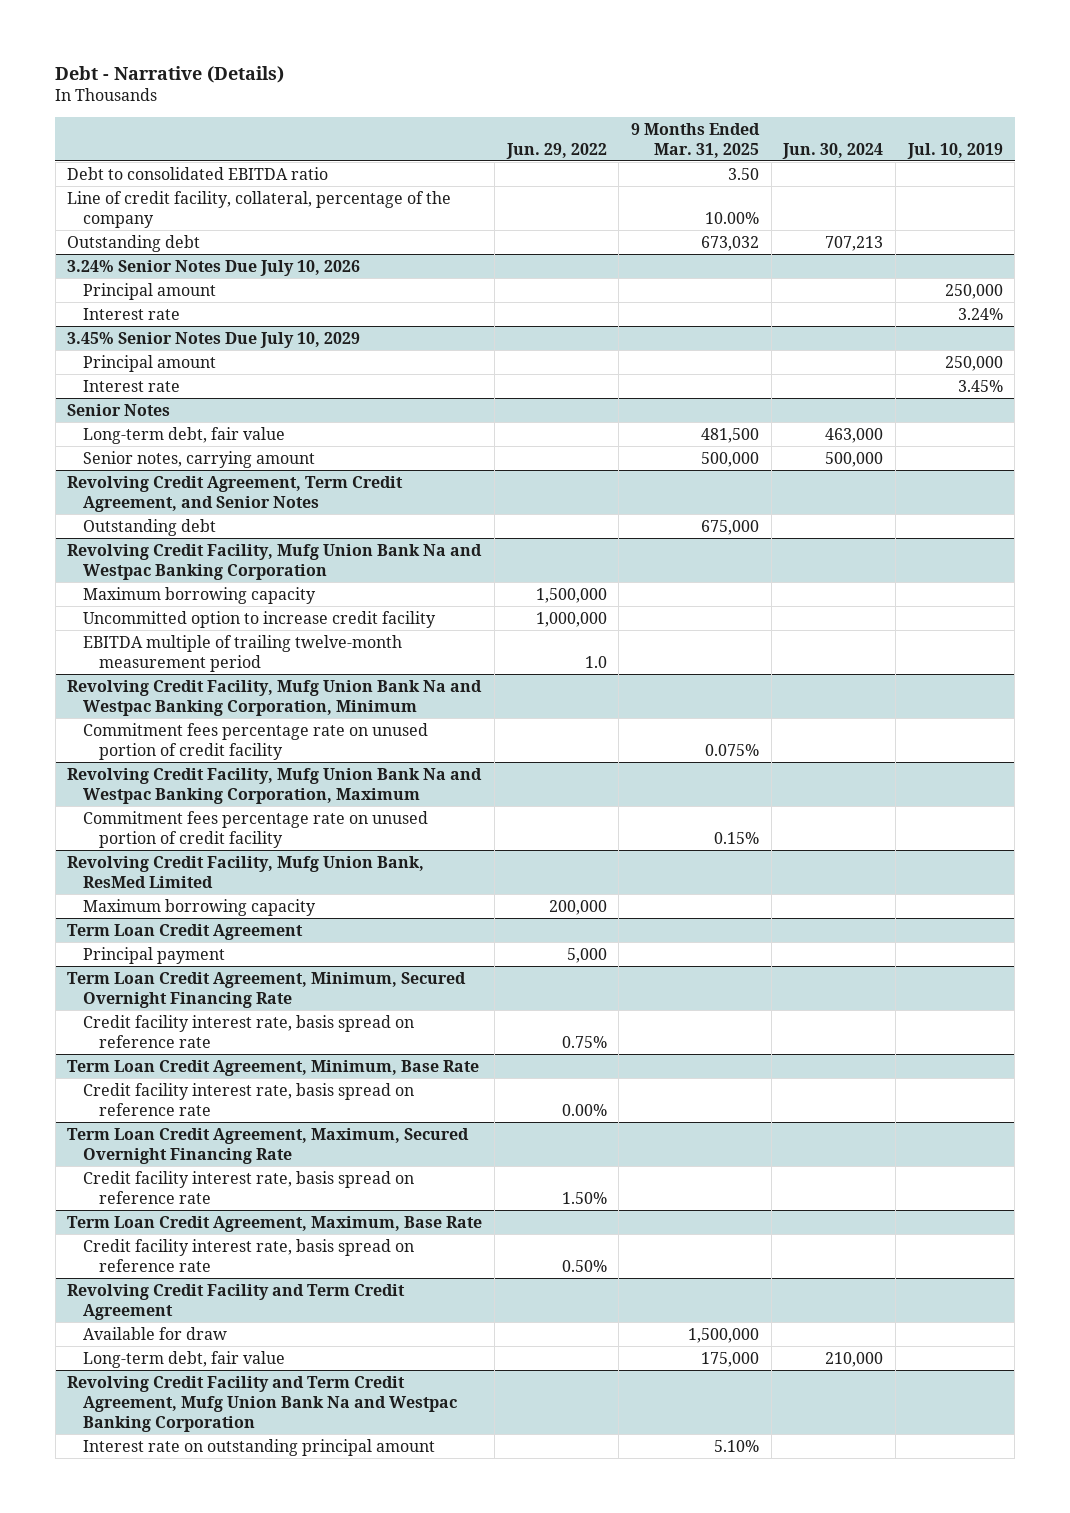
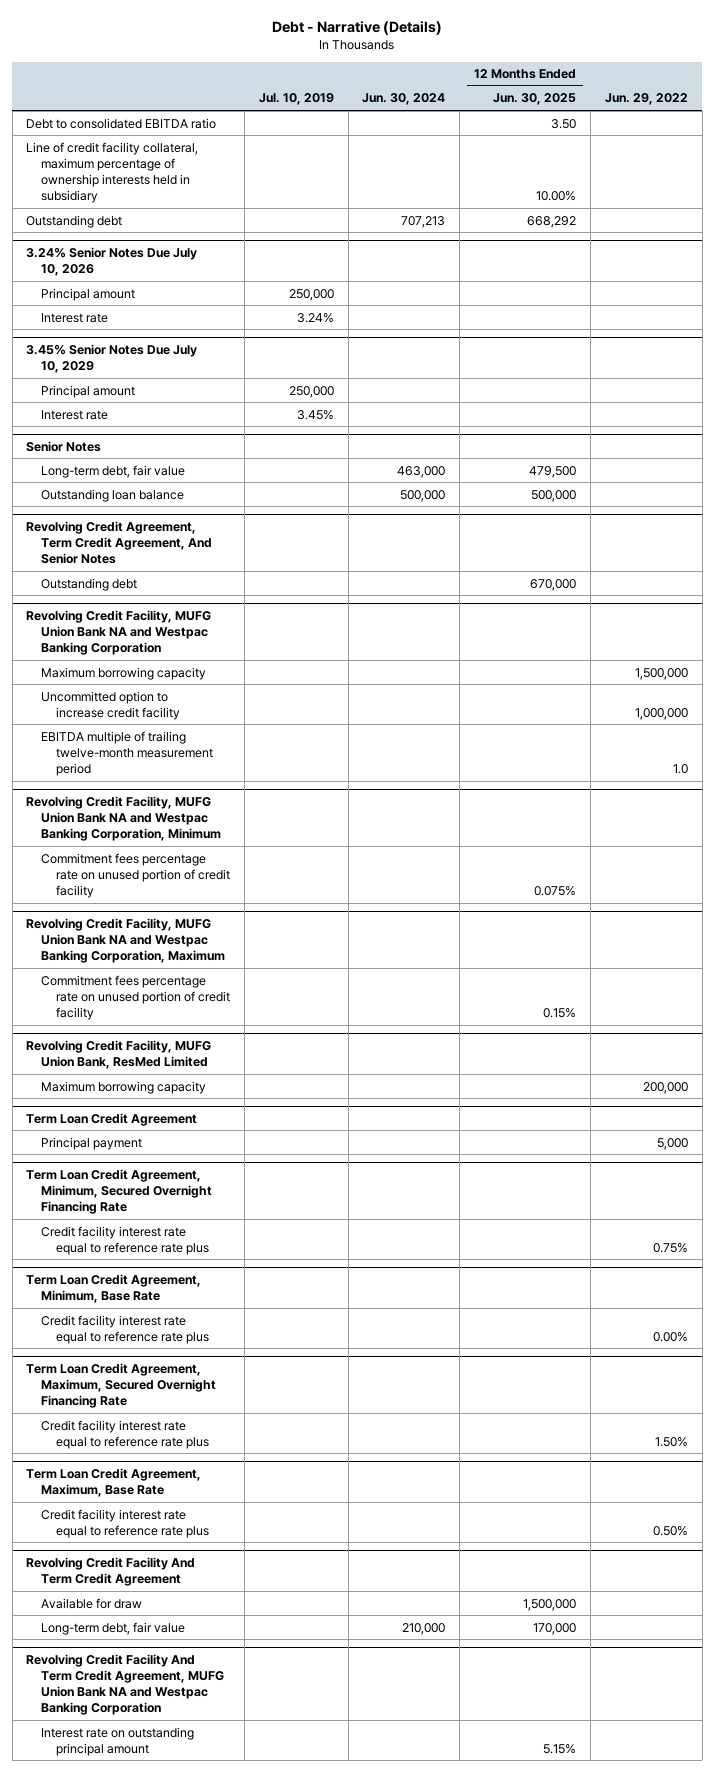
- | Jun. 29, 2022 | 9 Months Ended Mar. 31, 2025 | Jun. 30, 2024 | Jul. 10, 2019
+ | Jul. 10, 2019 | Jun. 30, 2024 | 12 Months Ended Jun. 30, 2025 | Jun. 29, 2022
- Line of credit facility, collateral, percentage of the company | | 10.00% | |
+ Line of credit facility collateral, maximum percentage of ownership interests held in subsidiary | | | 10.00% |
@ Senior Notes
- Senior notes, carrying amount | | 500,000 | 500,000 |
- Revolving Credit Agreement, Term Credit Agreement, and Senior Notes
@ Senior Notes
+ Outstanding loan balance | | 500,000 | 500,000 |
+ Revolving Credit Agreement, Term Credit Agreement, And Senior Notes
- Revolving Credit Facility, Mufg Union Bank Na and Westpac Banking Corporation
+ Revolving Credit Facility, MUFG Union Bank NA and Westpac Banking Corporation
- Revolving Credit Facility, Mufg Union Bank Na and Westpac Banking Corporation, Minimum
+ Revolving Credit Facility, MUFG Union Bank NA and Westpac Banking Corporation, Minimum
- Revolving Credit Facility, Mufg Union Bank Na and Westpac Banking Corporation, Maximum
+ Revolving Credit Facility, MUFG Union Bank NA and Westpac Banking Corporation, Maximum
- Revolving Credit Facility, Mufg Union Bank, ResMed Limited
+ Revolving Credit Facility, MUFG Union Bank, ResMed Limited
@ Term Loan Credit Agreement, Minimum, Secured Overnight Financing Rate
- Credit facility interest rate, basis spread on reference rate | 0.75% | | |
+ Credit facility interest rate equal to reference rate plus | | | | 0.75%
@ Term Loan Credit Agreement, Minimum, Base Rate
- Credit facility interest rate, basis spread on reference rate | 0.00% | | |
+ Credit facility interest rate equal to reference rate plus | | | | 0.00%
@ Term Loan Credit Agreement, Maximum, Secured Overnight Financing Rate
- Credit facility interest rate, basis spread on reference rate | 1.50% | | |
+ Credit facility interest rate equal to reference rate plus | | | | 1.50%
@ Term Loan Credit Agreement, Maximum, Base Rate
- Credit facility interest rate, basis spread on reference rate | 0.50% | | |
- Revolving Credit Facility and Term Credit Agreement
@ Term Loan Credit Agreement, Maximum, Base Rate
+ Credit facility interest rate equal to reference rate plus | | | | 0.50%
+ Revolving Credit Facility And Term Credit Agreement
- Revolving Credit Facility and Term Credit Agreement, Mufg Union Bank Na and Westpac Banking Corporation
+ Revolving Credit Facility And Term Credit Agreement, MUFG Union Bank NA and Westpac Banking Corporation

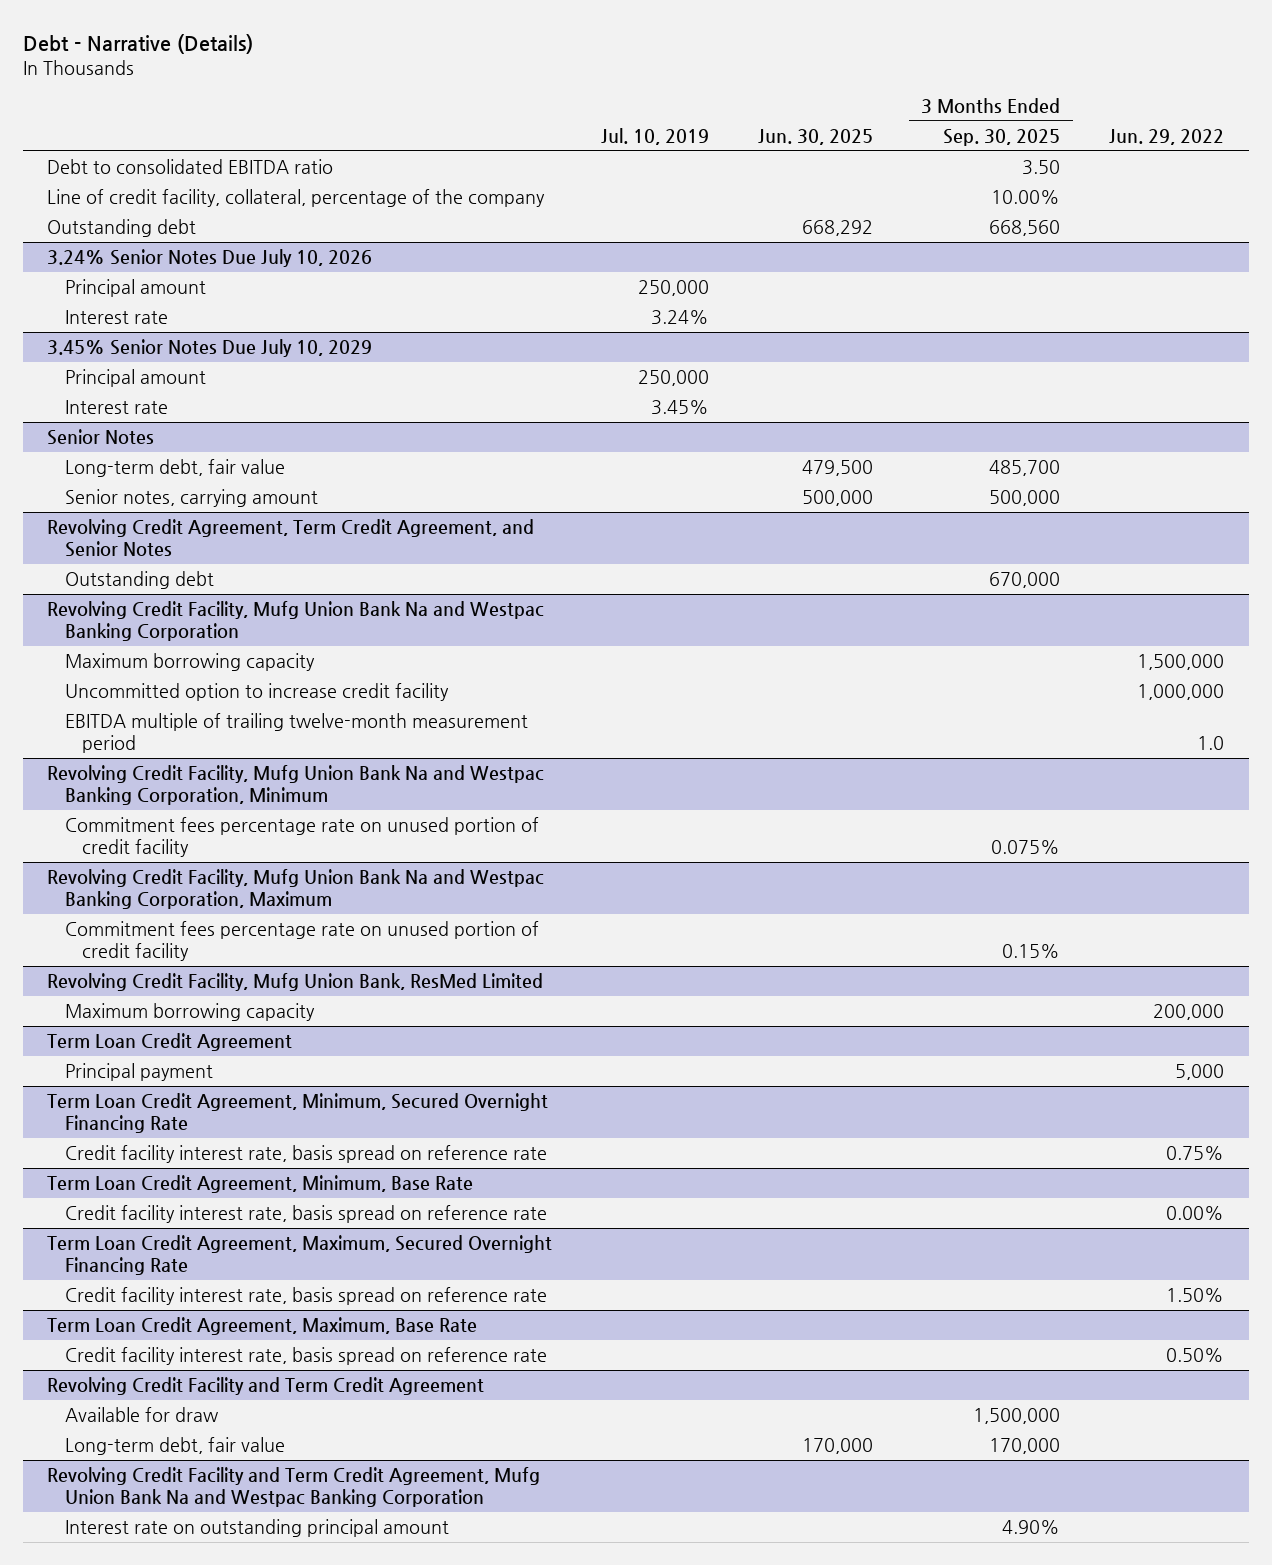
- | Jul. 10, 2019 | Jun. 30, 2024 | 12 Months Ended Jun. 30, 2025 | Jun. 29, 2022
+ | Jul. 10, 2019 | Jun. 30, 2025 | 3 Months Ended Sep. 30, 2025 | Jun. 29, 2022
- Line of credit facility collateral, maximum percentage of ownership interests held in subsidiary | | | 10.00% |
+ Line of credit facility, collateral, percentage of the company | | | 10.00% |
@ Senior Notes
- Outstanding loan balance | | 500,000 | 500,000 |
- Revolving Credit Agreement, Term Credit Agreement, And Senior Notes
@ Senior Notes
+ Senior notes, carrying amount | | 500,000 | 500,000 |
+ Revolving Credit Agreement, Term Credit Agreement, and Senior Notes
- Revolving Credit Facility, MUFG Union Bank NA and Westpac Banking Corporation
+ Revolving Credit Facility, Mufg Union Bank Na and Westpac Banking Corporation
- Revolving Credit Facility, MUFG Union Bank NA and Westpac Banking Corporation, Minimum
+ Revolving Credit Facility, Mufg Union Bank Na and Westpac Banking Corporation, Minimum
- Revolving Credit Facility, MUFG Union Bank NA and Westpac Banking Corporation, Maximum
+ Revolving Credit Facility, Mufg Union Bank Na and Westpac Banking Corporation, Maximum
- Revolving Credit Facility, MUFG Union Bank, ResMed Limited
+ Revolving Credit Facility, Mufg Union Bank, ResMed Limited
@ Term Loan Credit Agreement, Minimum, Secured Overnight Financing Rate
- Credit facility interest rate equal to reference rate plus | | | | 0.75%
+ Credit facility interest rate, basis spread on reference rate | | | | 0.75%
@ Term Loan Credit Agreement, Minimum, Base Rate
- Credit facility interest rate equal to reference rate plus | | | | 0.00%
+ Credit facility interest rate, basis spread on reference rate | | | | 0.00%
@ Term Loan Credit Agreement, Maximum, Secured Overnight Financing Rate
- Credit facility interest rate equal to reference rate plus | | | | 1.50%
+ Credit facility interest rate, basis spread on reference rate | | | | 1.50%
@ Term Loan Credit Agreement, Maximum, Base Rate
- Credit facility interest rate equal to reference rate plus | | | | 0.50%
- Revolving Credit Facility And Term Credit Agreement
@ Term Loan Credit Agreement, Maximum, Base Rate
+ Credit facility interest rate, basis spread on reference rate | | | | 0.50%
+ Revolving Credit Facility and Term Credit Agreement
- Revolving Credit Facility And Term Credit Agreement, MUFG Union Bank NA and Westpac Banking Corporation
+ Revolving Credit Facility and Term Credit Agreement, Mufg Union Bank Na and Westpac Banking Corporation

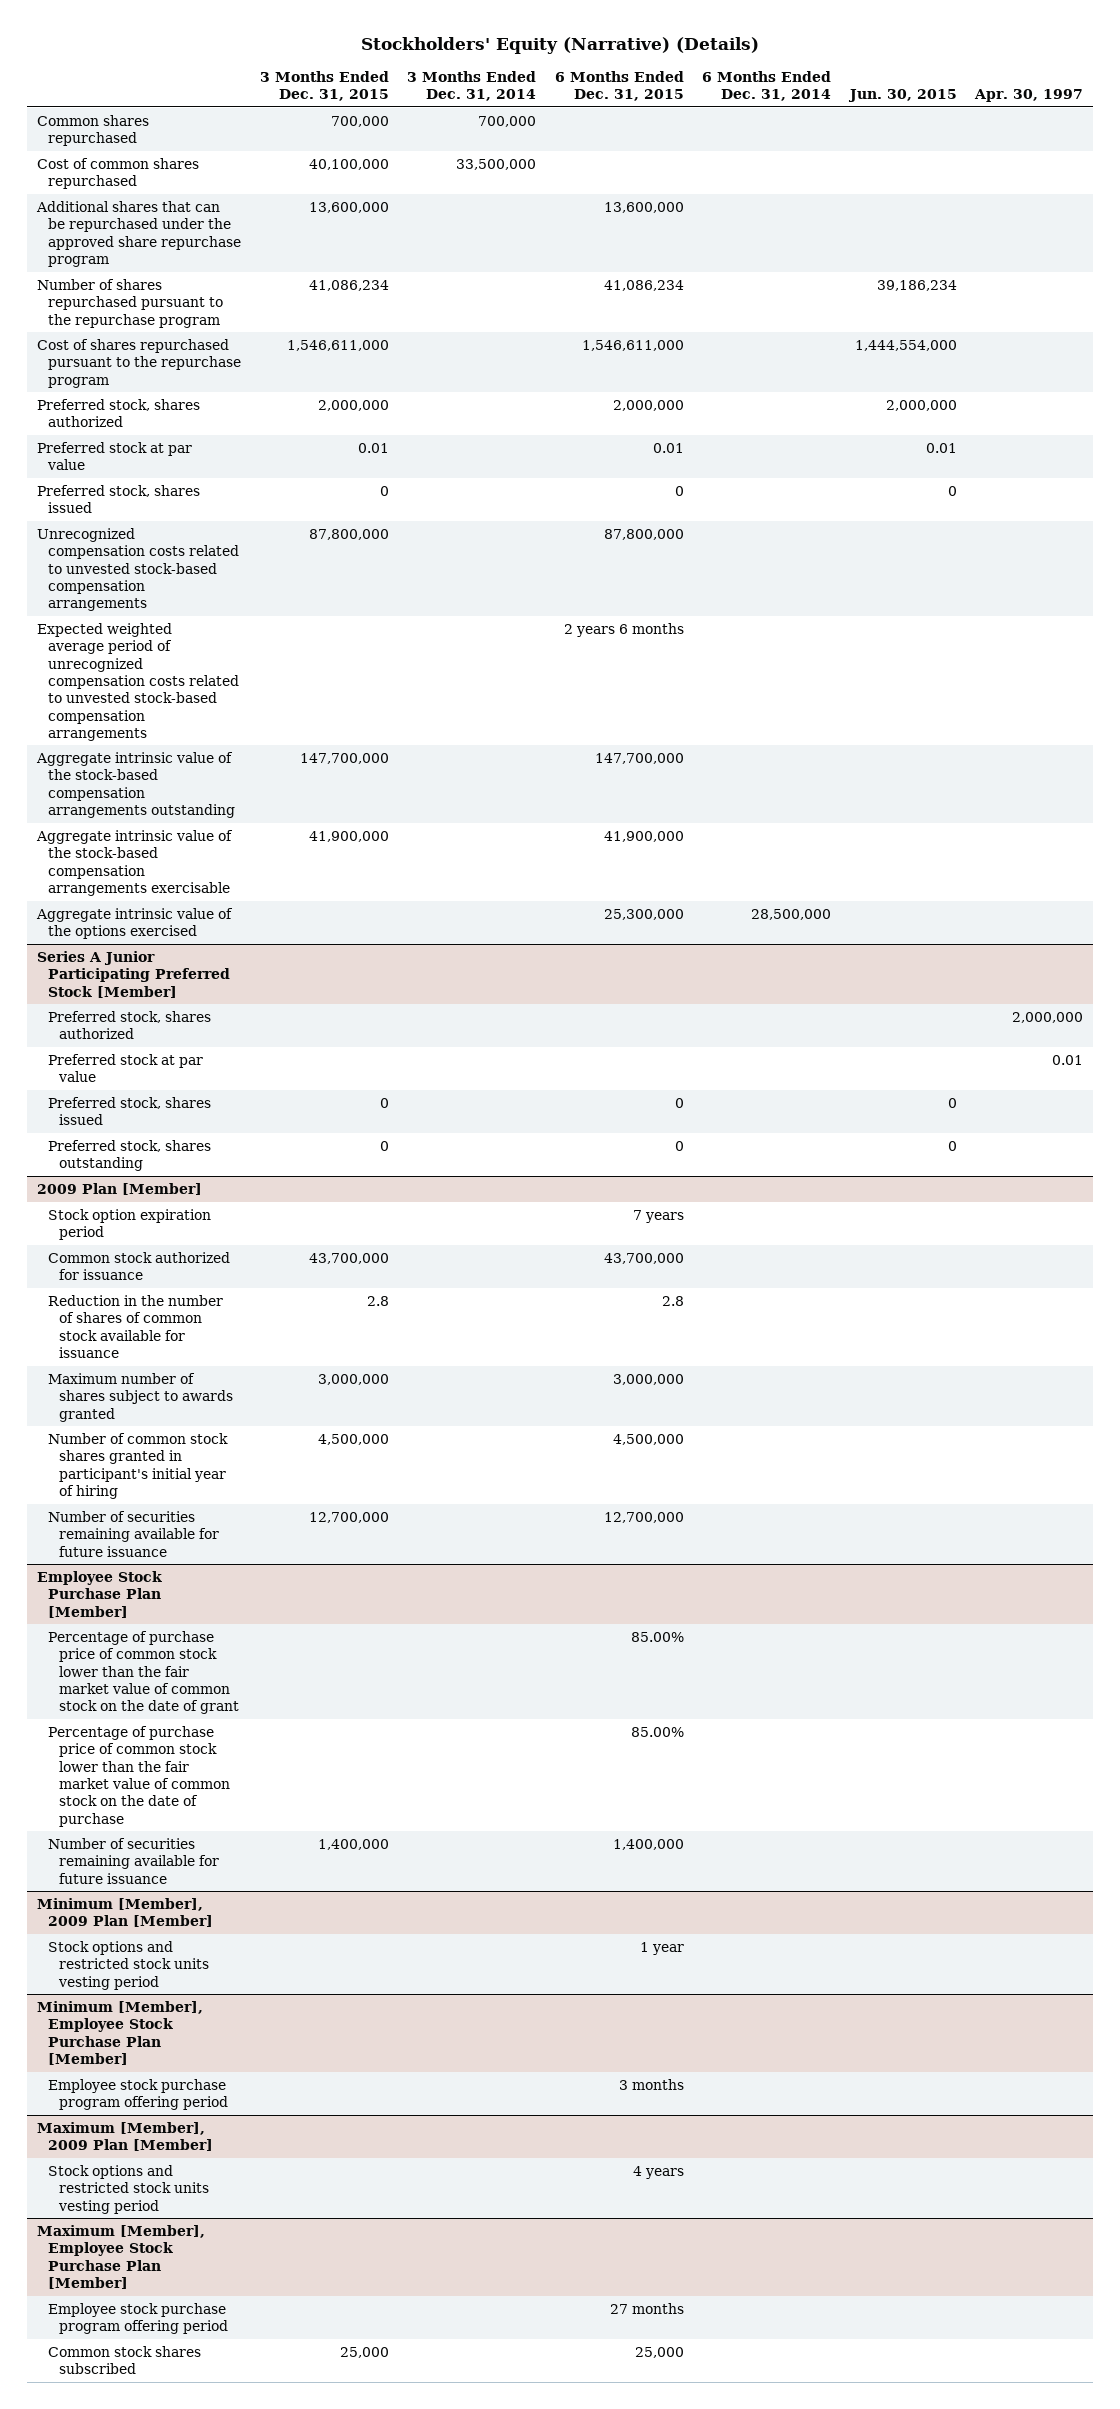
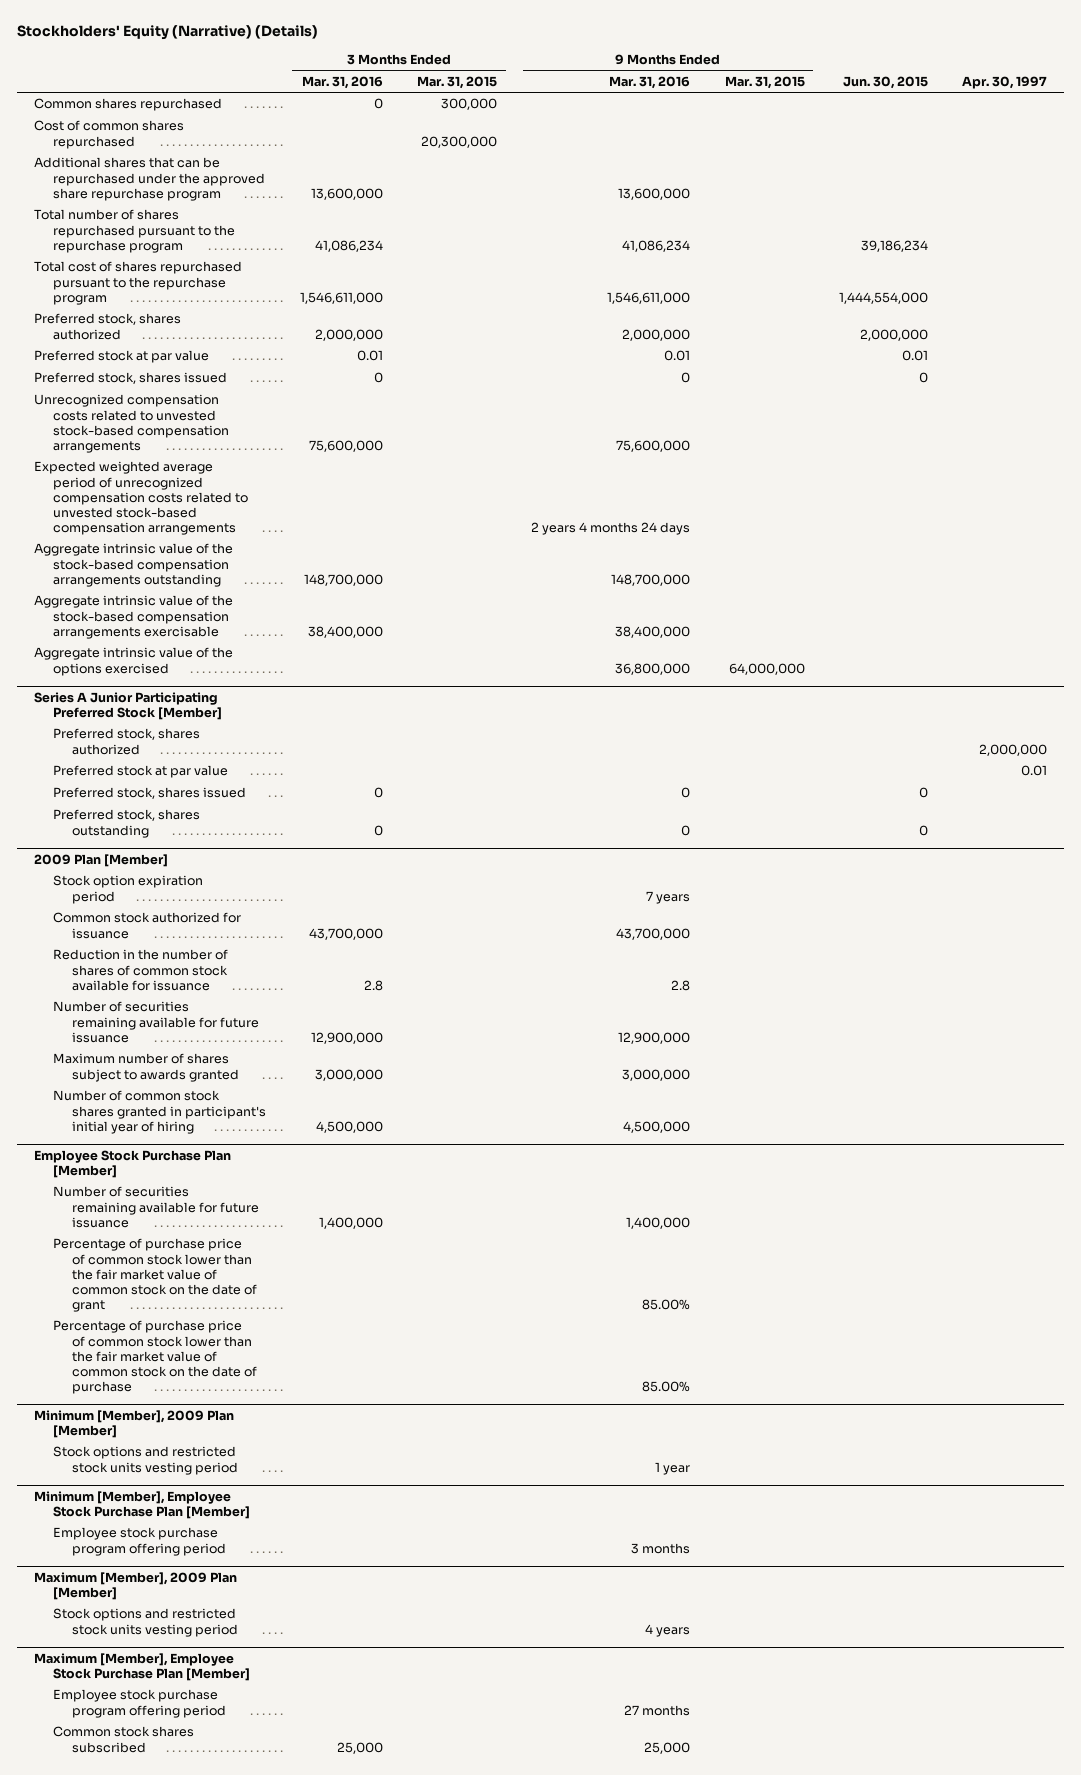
- | 3 Months Ended Dec. 31, 2015 | 3 Months Ended Dec. 31, 2014 | 6 Months Ended Dec. 31, 2015 | 6 Months Ended Dec. 31, 2014 | Jun. 30, 2015 | Apr. 30, 1997
+ | 3 Months Ended Mar. 31, 2016 | 3 Months Ended Mar. 31, 2015 | 9 Months Ended Mar. 31, 2016 | 9 Months Ended Mar. 31, 2015 | Jun. 30, 2015 | Apr. 30, 1997
- Number of shares repurchased pursuant to the repurchase program | 41,086,234 | | 41,086,234 | | 39,186,234 |
- Cost of shares repurchased pursuant to the repurchase program | 1,546,611,000 | | 1,546,611,000 | | 1,444,554,000 |
+ Total number of shares repurchased pursuant to the repurchase program | 41,086,234 | | 41,086,234 | | 39,186,234 |
+ Total cost of shares repurchased pursuant to the repurchase program | 1,546,611,000 | | 1,546,611,000 | | 1,444,554,000 |
@ 2009 Plan [Member]
moved up: Number of securities remaining available for future issuance | 12,900,000 | | 12,900,000 | | |
@ Employee Stock Purchase Plan [Member]
moved up: Number of securities remaining available for future issuance | 1,400,000 | | 1,400,000 | | |

